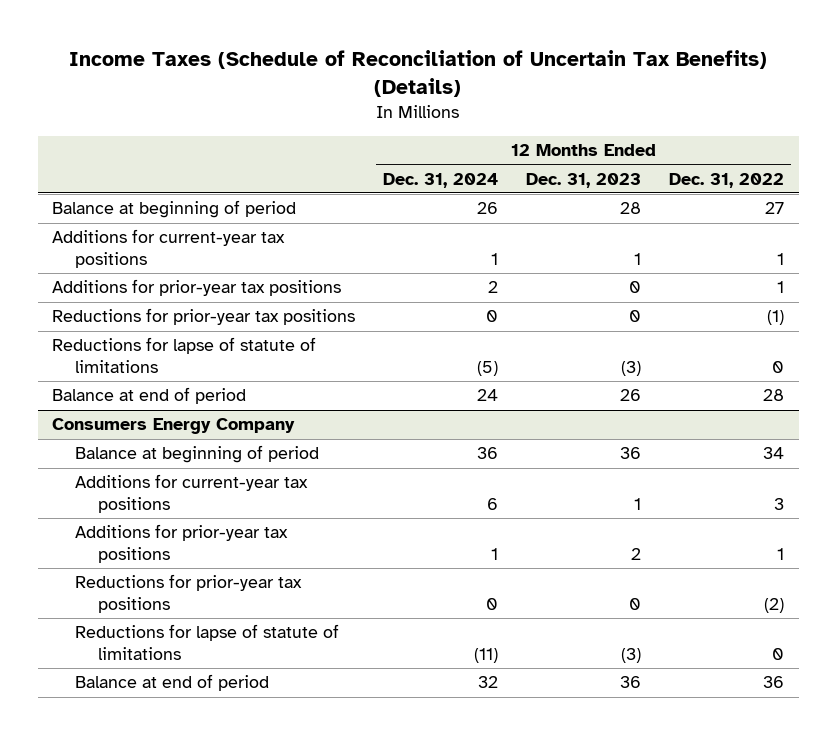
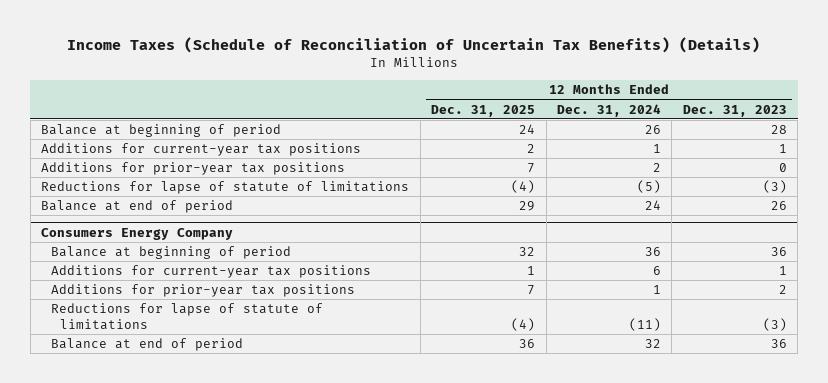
- | 12 Months Ended Dec. 31, 2024 | 12 Months Ended Dec. 31, 2023 | 12 Months Ended Dec. 31, 2022
+ | 12 Months Ended Dec. 31, 2025 | 12 Months Ended Dec. 31, 2024 | 12 Months Ended Dec. 31, 2023
- Reductions for prior-year tax positions | 0 | 0 | (1)
@ Consumers Energy Company
- Reductions for prior-year tax positions | 0 | 0 | (2)

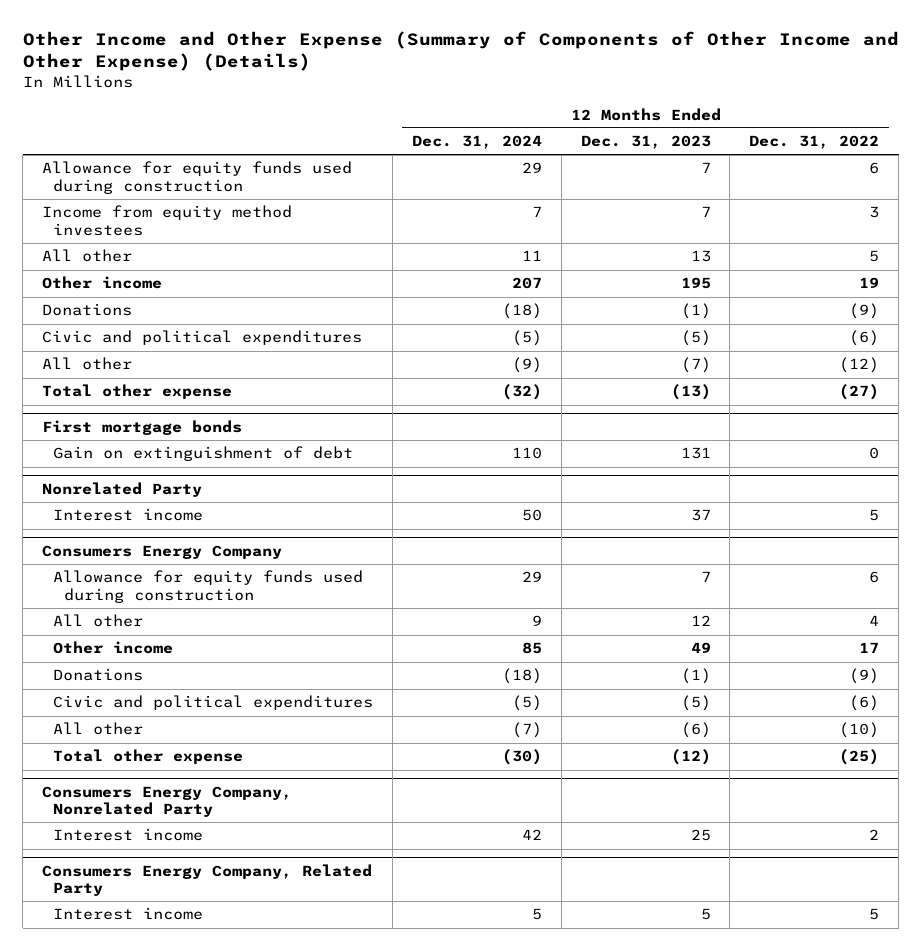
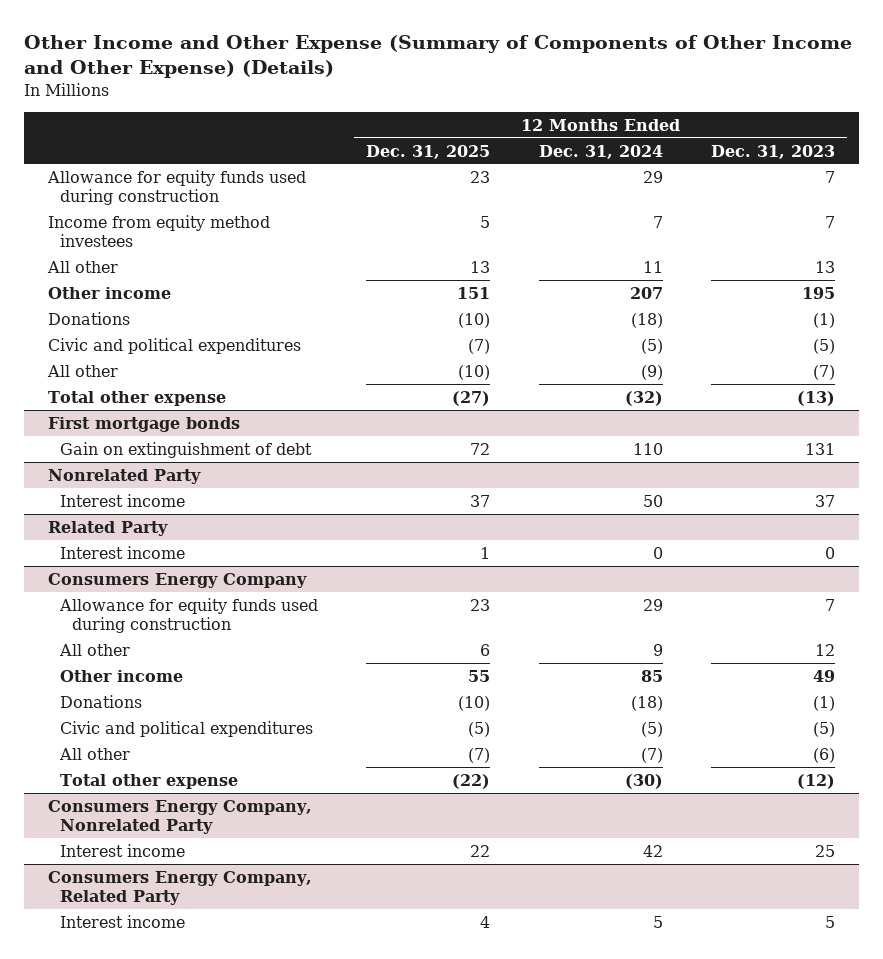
- | 12 Months Ended Dec. 31, 2024 | 12 Months Ended Dec. 31, 2023 | 12 Months Ended Dec. 31, 2022
+ | 12 Months Ended Dec. 31, 2025 | 12 Months Ended Dec. 31, 2024 | 12 Months Ended Dec. 31, 2023
+ Related Party
+ Interest income | 1 | 0 | 0

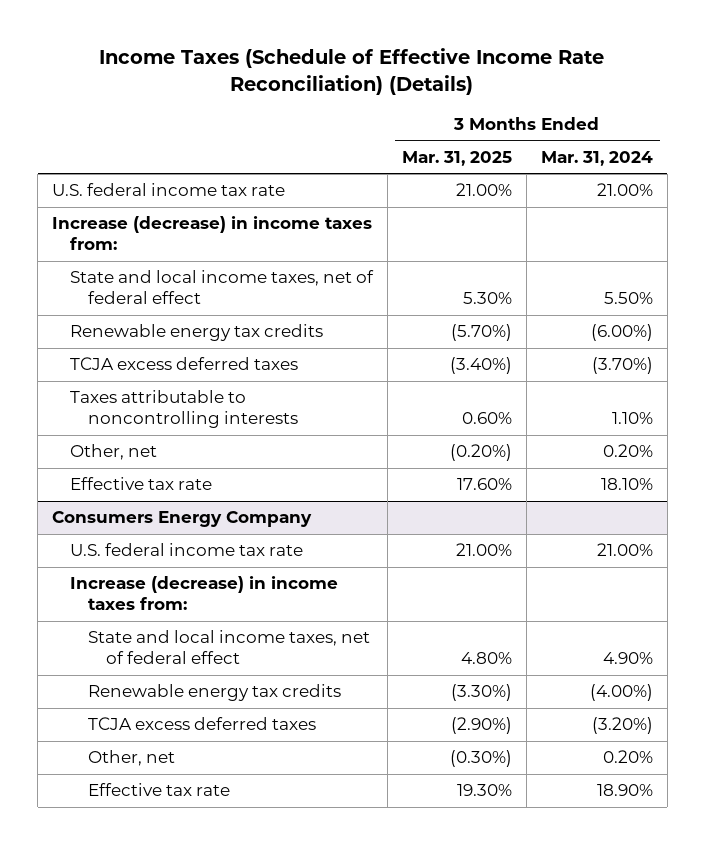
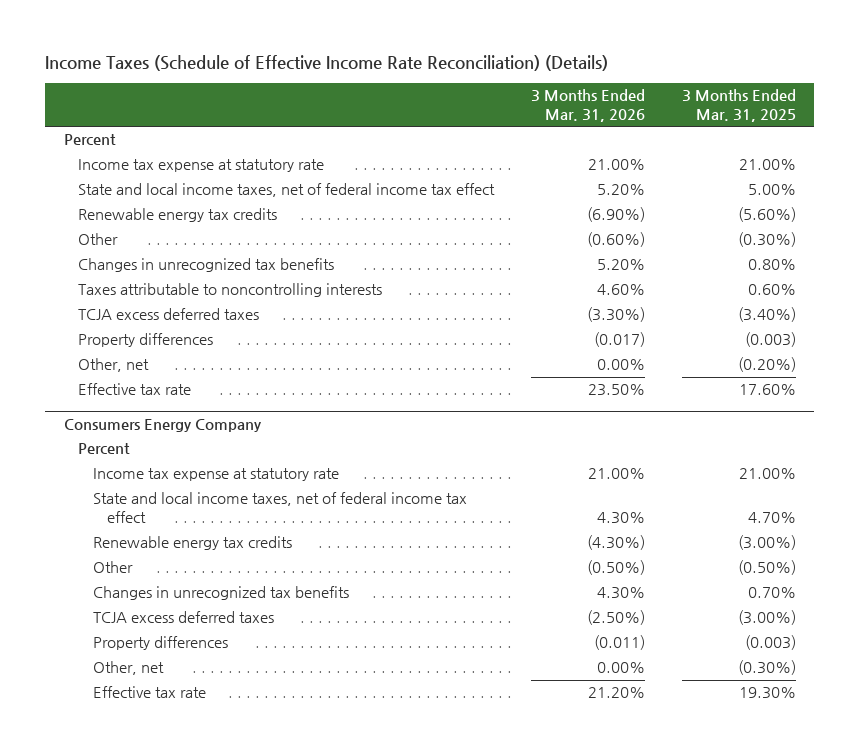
- | 3 Months Ended Mar. 31, 2025 | 3 Months Ended Mar. 31, 2024
+ | 3 Months Ended Mar. 31, 2026 | 3 Months Ended Mar. 31, 2025
- U.S. federal income tax rate | 21.00% | 21.00%
- Increase (decrease) in income taxes from:
- State and local income taxes, net of federal effect | 5.30% | 5.50%
- Renewable energy tax credits | (5.70%) | (6.00%)
+ Percent
+ Income tax expense at statutory rate | 21.00% | 21.00%
+ State and local income taxes, net of federal income tax effect | 5.20% | 5.00%
+ Renewable energy tax credits | (6.90%) | (5.60%)
+ Other | (0.60%) | (0.30%)
+ Changes in unrecognized tax benefits | 5.20% | 0.80%
moved down: TCJA excess deferred taxes | (3.30%) | (3.40%)
+ Property differences | (0.017) | (0.003)
@ Consumers Energy Company
- U.S. federal income tax rate | 21.00% | 21.00%
- Increase (decrease) in income taxes from:
- State and local income taxes, net of federal effect | 4.80% | 4.90%
- Renewable energy tax credits | (3.30%) | (4.00%)
- TCJA excess deferred taxes | (2.90%) | (3.20%)
+ Percent
+ Income tax expense at statutory rate | 21.00% | 21.00%
+ State and local income taxes, net of federal income tax effect | 4.30% | 4.70%
+ Renewable energy tax credits | (4.30%) | (3.00%)
+ Other | (0.50%) | (0.50%)
+ Changes in unrecognized tax benefits | 4.30% | 0.70%
+ TCJA excess deferred taxes | (2.50%) | (3.00%)
+ Property differences | (0.011) | (0.003)

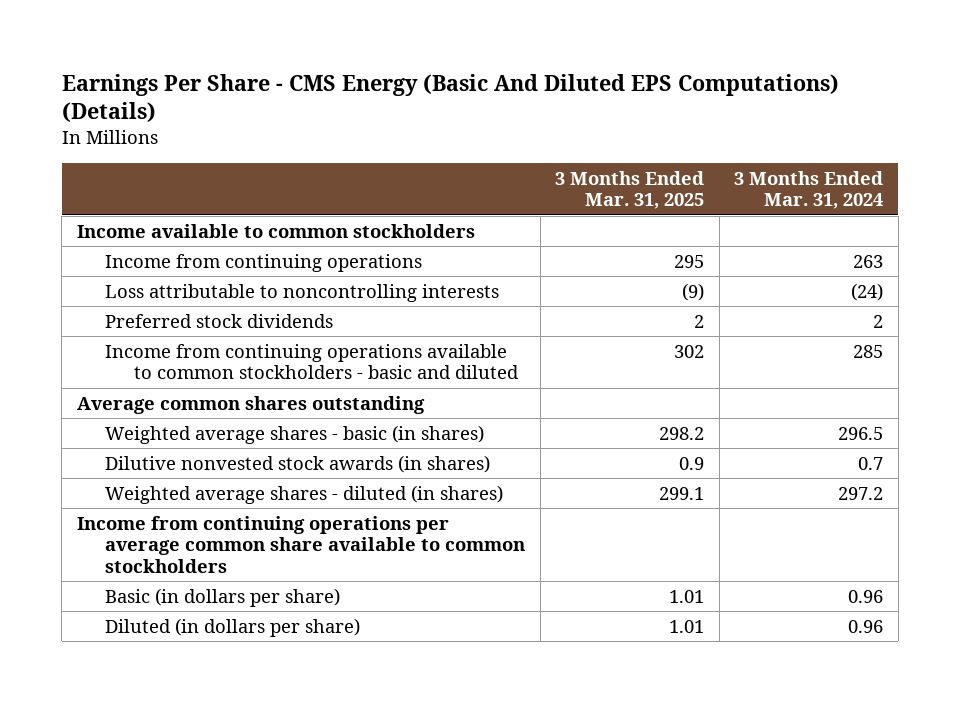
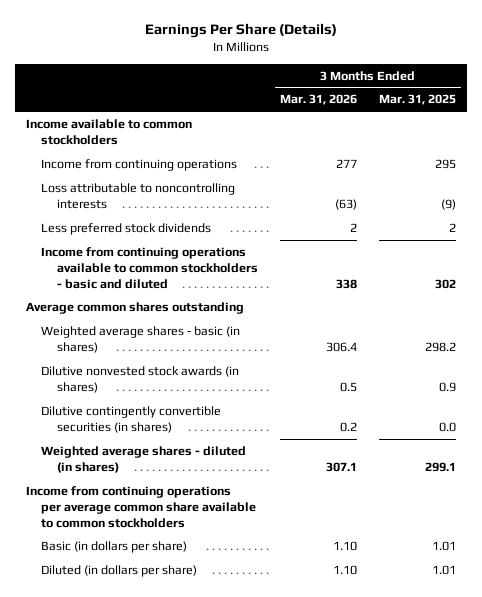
- Earnings Per Share - CMS Energy (Basic And Diluted EPS Computations) (Details)
+ Earnings Per Share (Details)
- | 3 Months Ended Mar. 31, 2025 | 3 Months Ended Mar. 31, 2024
+ | 3 Months Ended Mar. 31, 2026 | 3 Months Ended Mar. 31, 2025
- Preferred stock dividends | 2 | 2
+ Less preferred stock dividends | 2 | 2
+ Dilutive contingently convertible securities (in shares) | 0.2 | 0.0

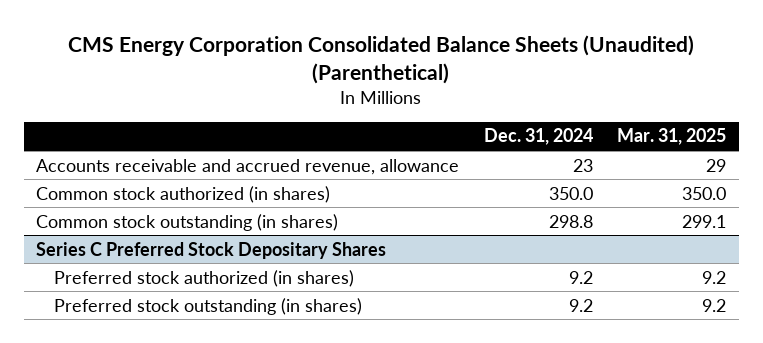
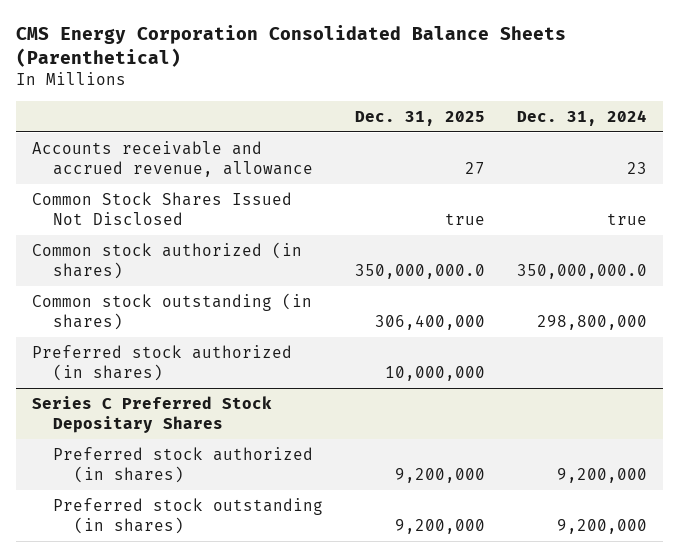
- CMS Energy Corporation Consolidated Balance Sheets (Unaudited) (Parenthetical)
+ CMS Energy Corporation Consolidated Balance Sheets (Parenthetical)
- | Dec. 31, 2024 | Mar. 31, 2025
+ | Dec. 31, 2025 | Dec. 31, 2024
- Common stock authorized (in shares) | 350.0 | 350.0
- Common stock outstanding (in shares) | 298.8 | 299.1
+ Common Stock Shares Issued Not Disclosed | true | true
+ Common stock authorized (in shares) | 350,000,000.0 | 350,000,000.0
+ Common stock outstanding (in shares) | 306,400,000 | 298,800,000
+ Preferred stock authorized (in shares) | 10,000,000 |
@ Series C Preferred Stock Depositary Shares
- Preferred stock authorized (in shares) | 9.2 | 9.2
- Preferred stock outstanding (in shares) | 9.2 | 9.2
+ Preferred stock authorized (in shares) | 9,200,000 | 9,200,000
+ Preferred stock outstanding (in shares) | 9,200,000 | 9,200,000

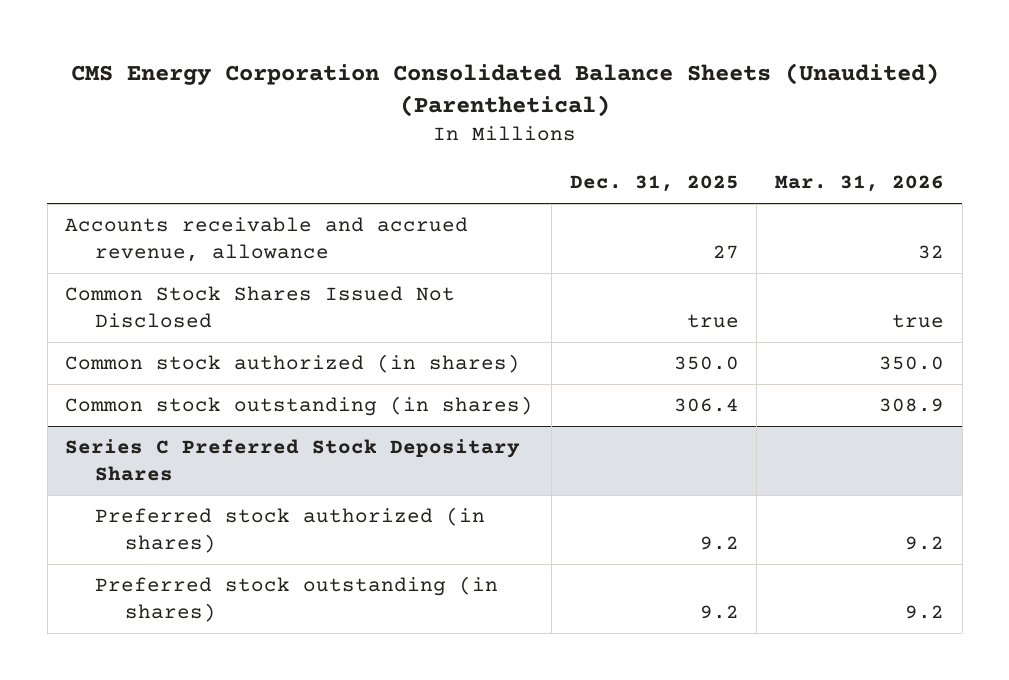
- CMS Energy Corporation Consolidated Balance Sheets (Parenthetical)
+ CMS Energy Corporation Consolidated Balance Sheets (Unaudited) (Parenthetical)
- | Dec. 31, 2025 | Dec. 31, 2024
+ | Dec. 31, 2025 | Mar. 31, 2026
- Common stock authorized (in shares) | 350,000,000.0 | 350,000,000.0
- Common stock outstanding (in shares) | 306,400,000 | 298,800,000
- Preferred stock authorized (in shares) | 10,000,000 |
+ Common stock authorized (in shares) | 350.0 | 350.0
+ Common stock outstanding (in shares) | 306.4 | 308.9
@ Series C Preferred Stock Depositary Shares
- Preferred stock authorized (in shares) | 9,200,000 | 9,200,000
- Preferred stock outstanding (in shares) | 9,200,000 | 9,200,000
+ Preferred stock authorized (in shares) | 9.2 | 9.2
+ Preferred stock outstanding (in shares) | 9.2 | 9.2

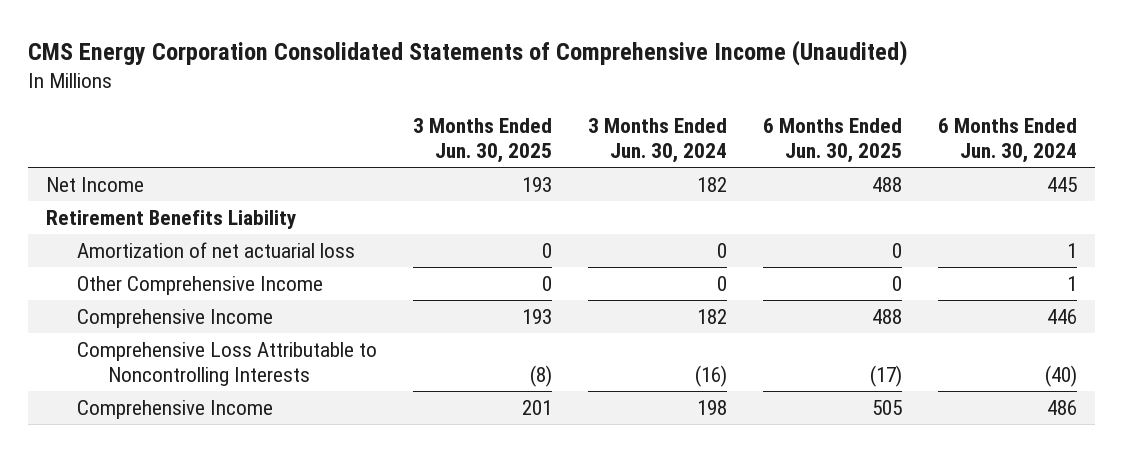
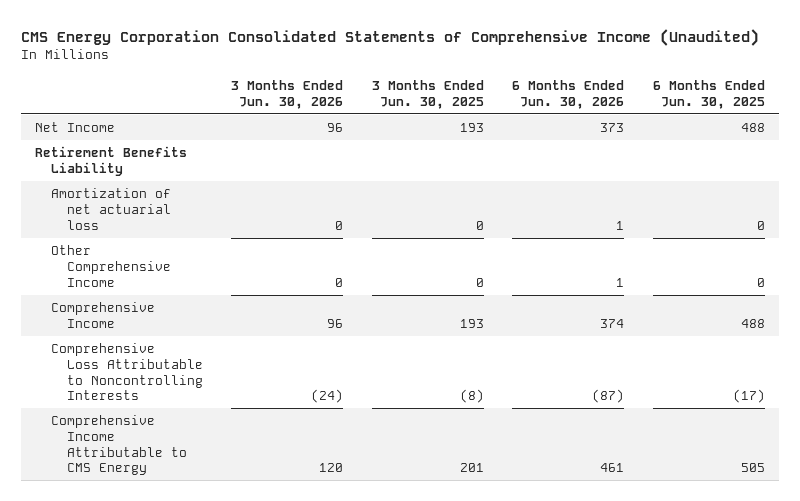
- | 3 Months Ended Jun. 30, 2025 | 3 Months Ended Jun. 30, 2024 | 6 Months Ended Jun. 30, 2025 | 6 Months Ended Jun. 30, 2024
+ | 3 Months Ended Jun. 30, 2026 | 3 Months Ended Jun. 30, 2025 | 6 Months Ended Jun. 30, 2026 | 6 Months Ended Jun. 30, 2025
- Comprehensive Income | 201 | 198 | 505 | 486
+ Comprehensive Income Attributable to CMS Energy | 120 | 201 | 461 | 505

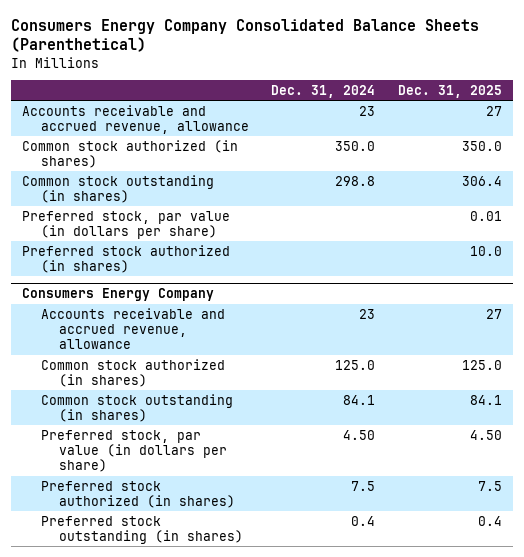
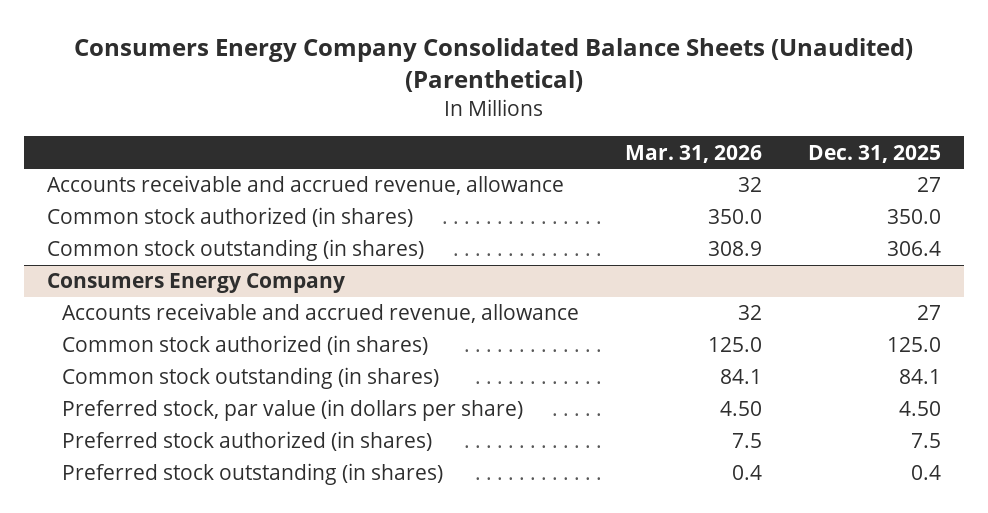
- Consumers Energy Company Consolidated Balance Sheets (Parenthetical)
+ Consumers Energy Company Consolidated Balance Sheets (Unaudited) (Parenthetical)
- | Dec. 31, 2024 | Dec. 31, 2025
+ | Mar. 31, 2026 | Dec. 31, 2025
- Preferred stock, par value (in dollars per share) | | 0.01
- Preferred stock authorized (in shares) | | 10.0

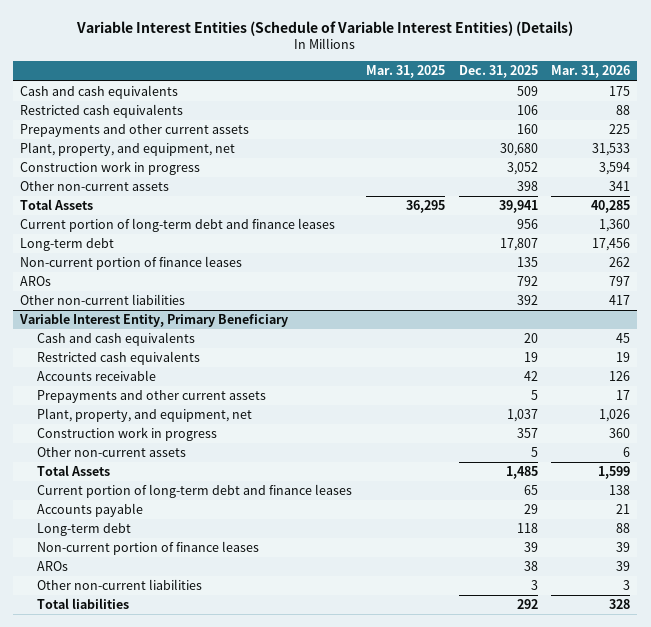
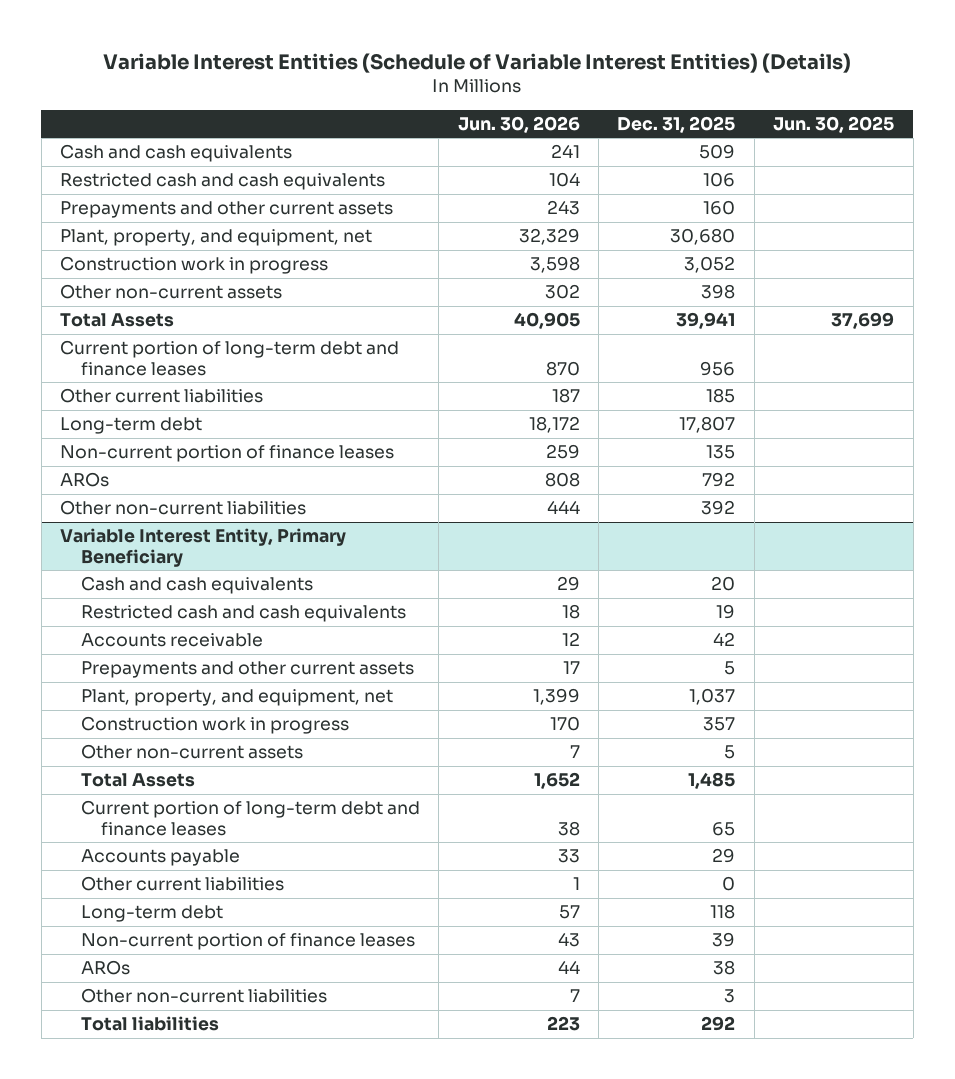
- | Mar. 31, 2025 | Dec. 31, 2025 | Mar. 31, 2026
+ | Jun. 30, 2026 | Dec. 31, 2025 | Jun. 30, 2025
- Restricted cash equivalents | | 106 | 88
+ Restricted cash and cash equivalents | 104 | 106 |
+ Other current liabilities | 187 | 185 |
@ Variable Interest Entity, Primary Beneficiary
- Restricted cash equivalents | | 19 | 19
+ Restricted cash and cash equivalents | 18 | 19 |
+ Other current liabilities | 1 | 0 |

